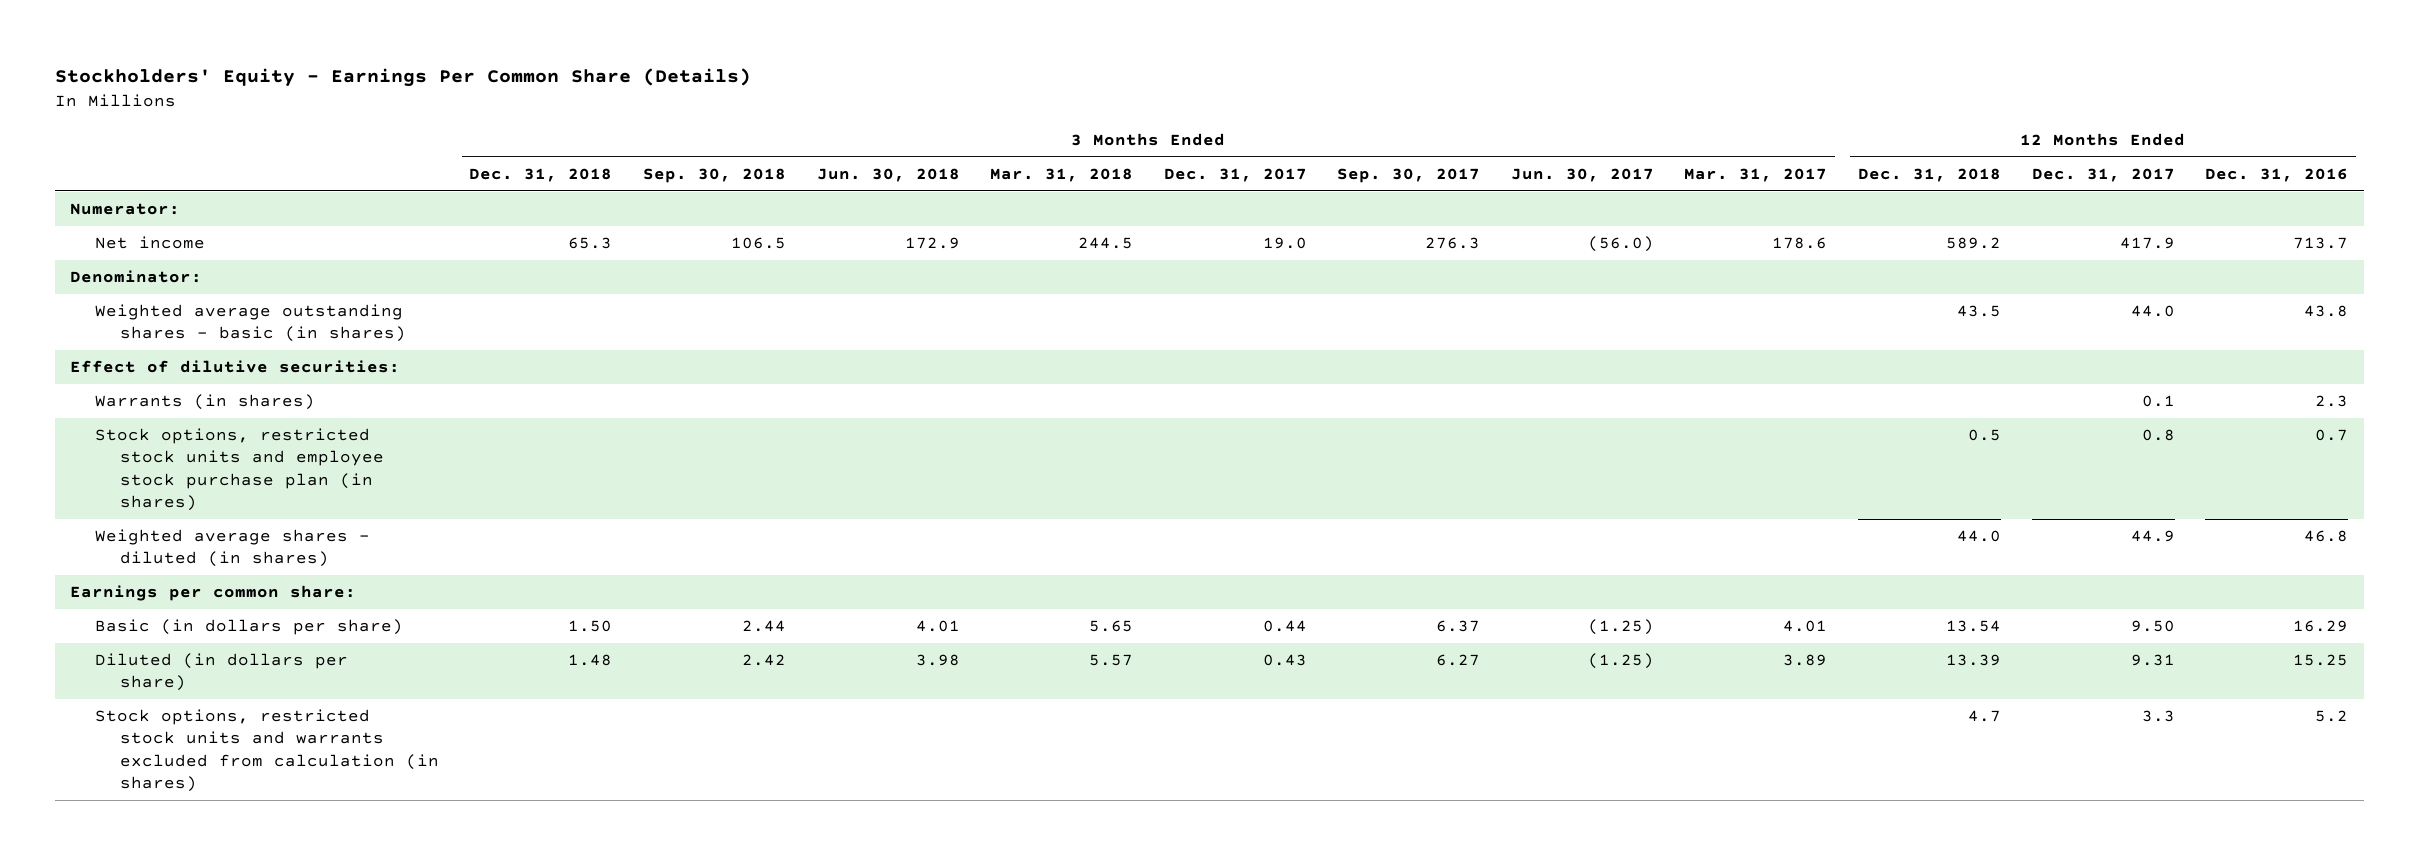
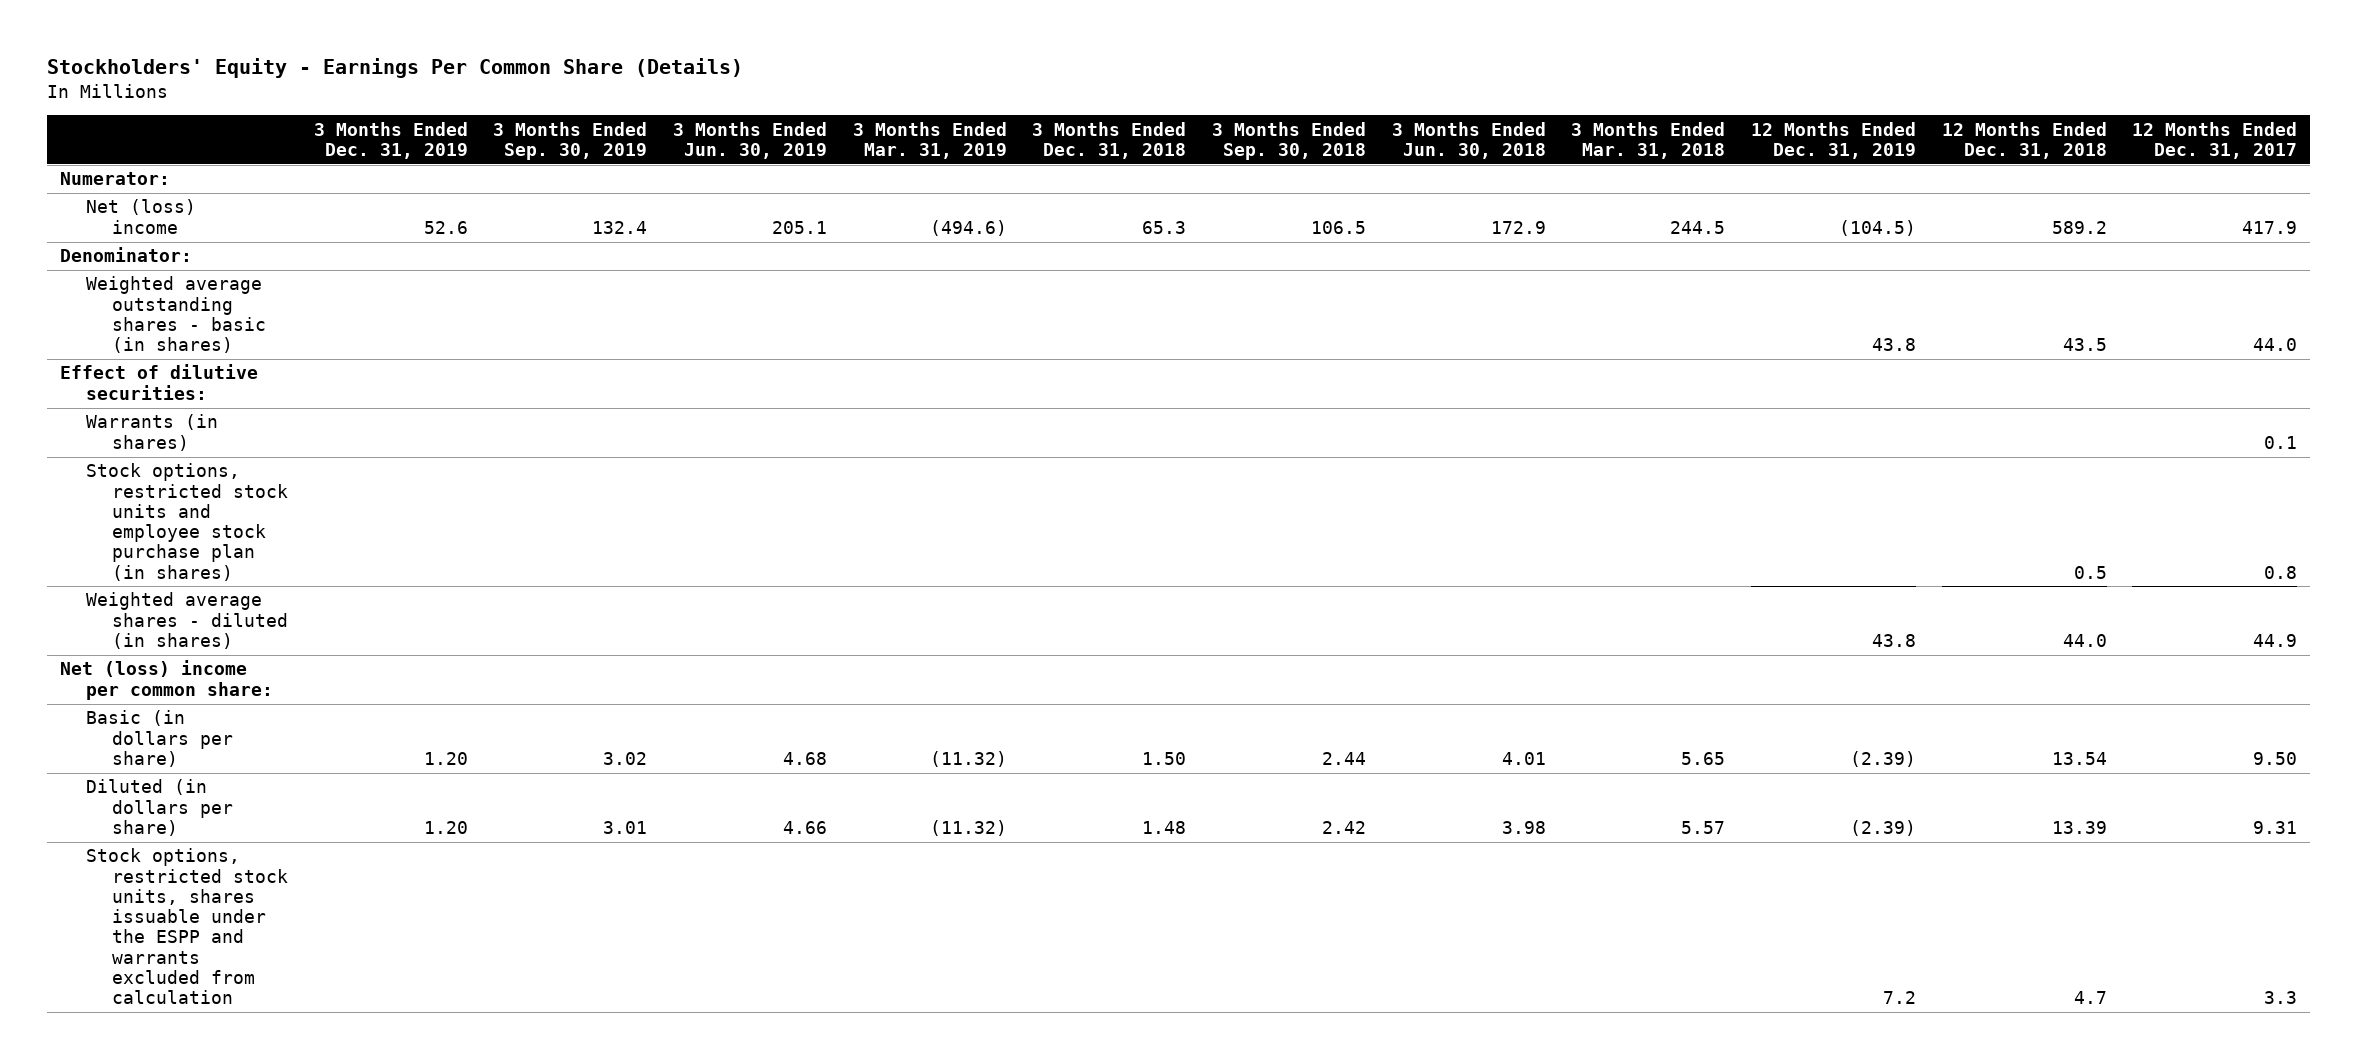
- | 3 Months Ended Dec. 31, 2018 | 3 Months Ended Sep. 30, 2018 | 3 Months Ended Jun. 30, 2018 | 3 Months Ended Mar. 31, 2018 | 3 Months Ended Dec. 31, 2017 | 3 Months Ended Sep. 30, 2017 | 3 Months Ended Jun. 30, 2017 | 3 Months Ended Mar. 31, 2017 | 12 Months Ended Dec. 31, 2018 | 12 Months Ended Dec. 31, 2017 | 12 Months Ended Dec. 31, 2016
+ | 3 Months Ended Dec. 31, 2019 | 3 Months Ended Sep. 30, 2019 | 3 Months Ended Jun. 30, 2019 | 3 Months Ended Mar. 31, 2019 | 3 Months Ended Dec. 31, 2018 | 3 Months Ended Sep. 30, 2018 | 3 Months Ended Jun. 30, 2018 | 3 Months Ended Mar. 31, 2018 | 12 Months Ended Dec. 31, 2019 | 12 Months Ended Dec. 31, 2018 | 12 Months Ended Dec. 31, 2017
- Net income | 65.3 | 106.5 | 172.9 | 244.5 | 19.0 | 276.3 | (56.0) | 178.6 | 589.2 | 417.9 | 713.7
+ Net (loss) income | 52.6 | 132.4 | 205.1 | (494.6) | 65.3 | 106.5 | 172.9 | 244.5 | (104.5) | 589.2 | 417.9
- Earnings per common share:
+ Net (loss) income per common share:
- Stock options, restricted stock units and warrants excluded from calculation (in shares) | | | | | | | | | 4.7 | 3.3 | 5.2
+ Stock options, restricted stock units, shares issuable under the ESPP and warrants excluded from calculation | | | | | | | | | 7.2 | 4.7 | 3.3

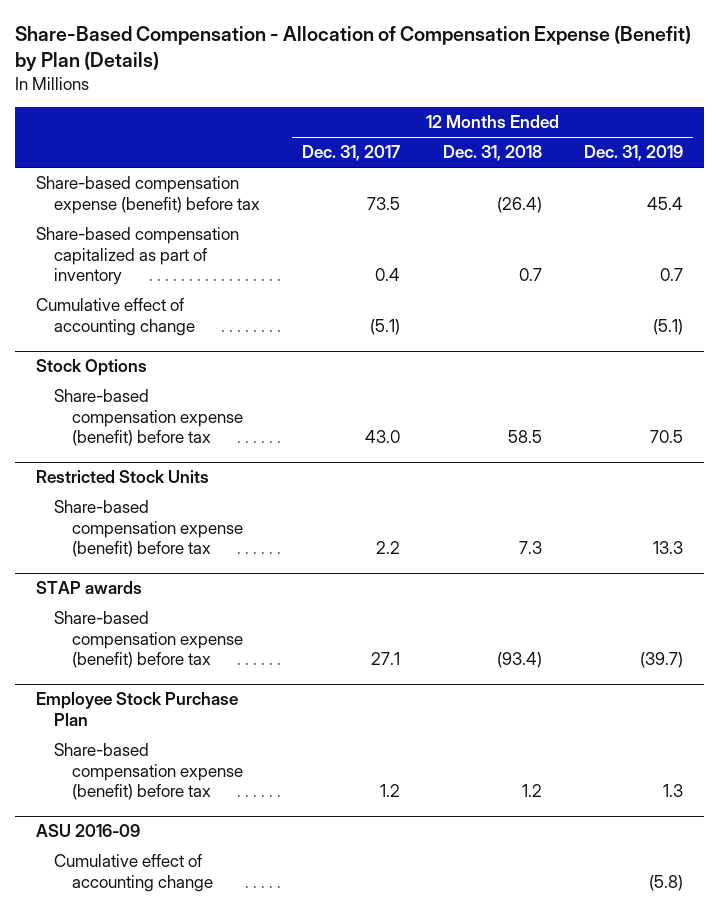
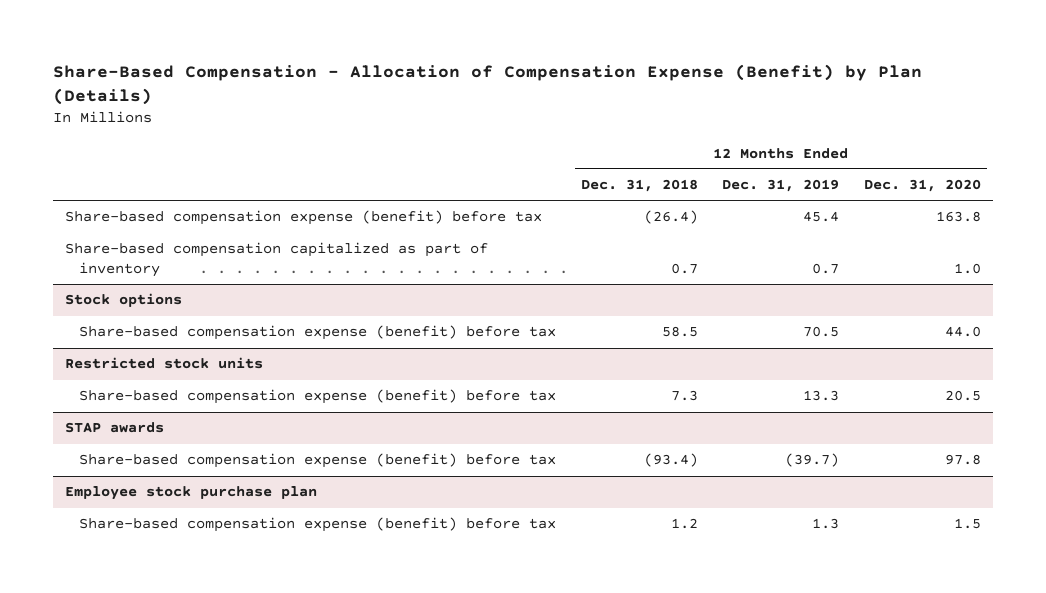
- | 12 Months Ended Dec. 31, 2017 | 12 Months Ended Dec. 31, 2018 | 12 Months Ended Dec. 31, 2019
+ | 12 Months Ended Dec. 31, 2018 | 12 Months Ended Dec. 31, 2019 | 12 Months Ended Dec. 31, 2020
- Cumulative effect of accounting change | (5.1) | | (5.1)
- Stock Options
+ Stock options
- Restricted Stock Units
+ Restricted stock units
- Employee Stock Purchase Plan
+ Employee stock purchase plan
- ASU 2016-09
- Cumulative effect of accounting change | | | (5.8)

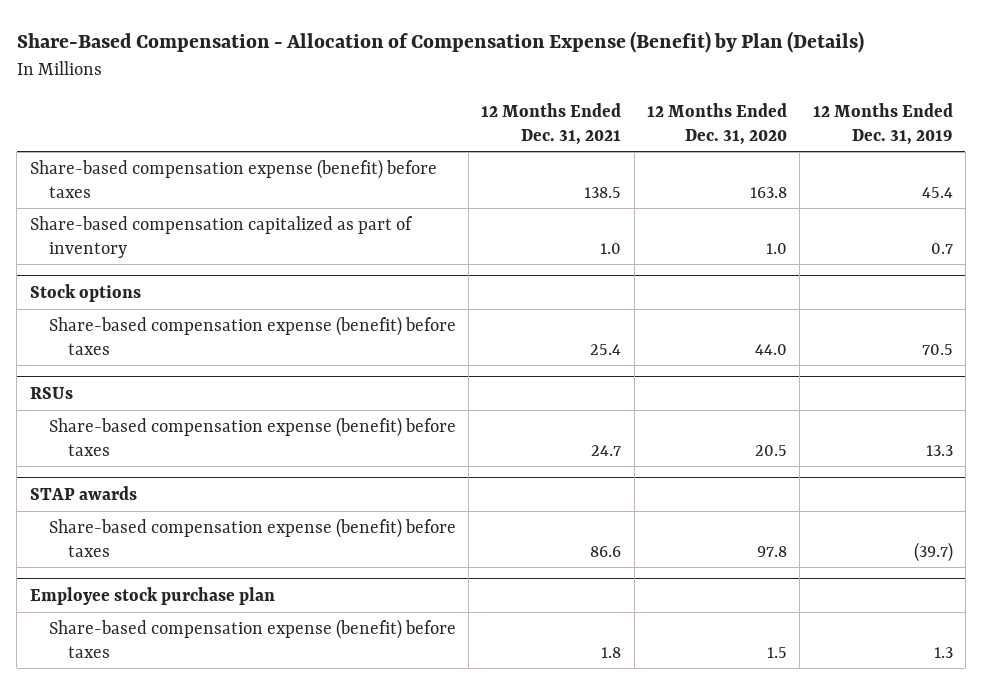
- | 12 Months Ended Dec. 31, 2018 | 12 Months Ended Dec. 31, 2019 | 12 Months Ended Dec. 31, 2020
+ | 12 Months Ended Dec. 31, 2021 | 12 Months Ended Dec. 31, 2020 | 12 Months Ended Dec. 31, 2019
- Share-based compensation expense (benefit) before tax | (26.4) | 45.4 | 163.8
+ Share-based compensation expense (benefit) before taxes | 138.5 | 163.8 | 45.4
@ Stock options
- Share-based compensation expense (benefit) before tax | 58.5 | 70.5 | 44.0
- Restricted stock units
- Share-based compensation expense (benefit) before tax | 7.3 | 13.3 | 20.5
@ Stock options
+ Share-based compensation expense (benefit) before taxes | 25.4 | 44.0 | 70.5
+ RSUs
+ Share-based compensation expense (benefit) before taxes | 24.7 | 20.5 | 13.3
@ STAP awards
- Share-based compensation expense (benefit) before tax | (93.4) | (39.7) | 97.8
+ Share-based compensation expense (benefit) before taxes | 86.6 | 97.8 | (39.7)
@ Employee stock purchase plan
- Share-based compensation expense (benefit) before tax | 1.2 | 1.3 | 1.5
+ Share-based compensation expense (benefit) before taxes | 1.8 | 1.5 | 1.3

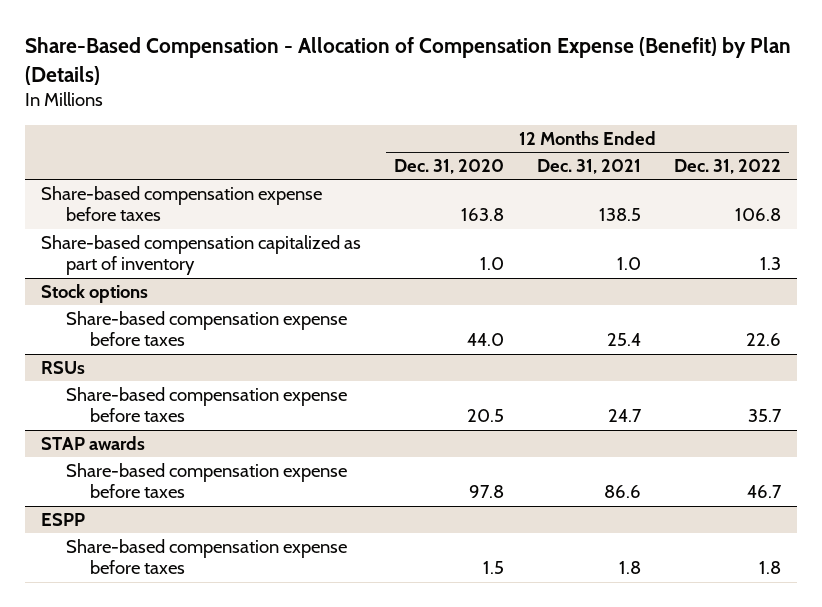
- | 12 Months Ended Dec. 31, 2021 | 12 Months Ended Dec. 31, 2020 | 12 Months Ended Dec. 31, 2019
+ | 12 Months Ended Dec. 31, 2020 | 12 Months Ended Dec. 31, 2021 | 12 Months Ended Dec. 31, 2022
- Share-based compensation expense (benefit) before taxes | 138.5 | 163.8 | 45.4
+ Share-based compensation expense before taxes | 163.8 | 138.5 | 106.8
@ Stock options
- Share-based compensation expense (benefit) before taxes | 25.4 | 44.0 | 70.5
+ Share-based compensation expense before taxes | 44.0 | 25.4 | 22.6
@ RSUs
- Share-based compensation expense (benefit) before taxes | 24.7 | 20.5 | 13.3
+ Share-based compensation expense before taxes | 20.5 | 24.7 | 35.7
@ STAP awards
- Share-based compensation expense (benefit) before taxes | 86.6 | 97.8 | (39.7)
- Employee stock purchase plan
- Share-based compensation expense (benefit) before taxes | 1.8 | 1.5 | 1.3
@ STAP awards
+ Share-based compensation expense before taxes | 97.8 | 86.6 | 46.7
+ ESPP
+ Share-based compensation expense before taxes | 1.5 | 1.8 | 1.8

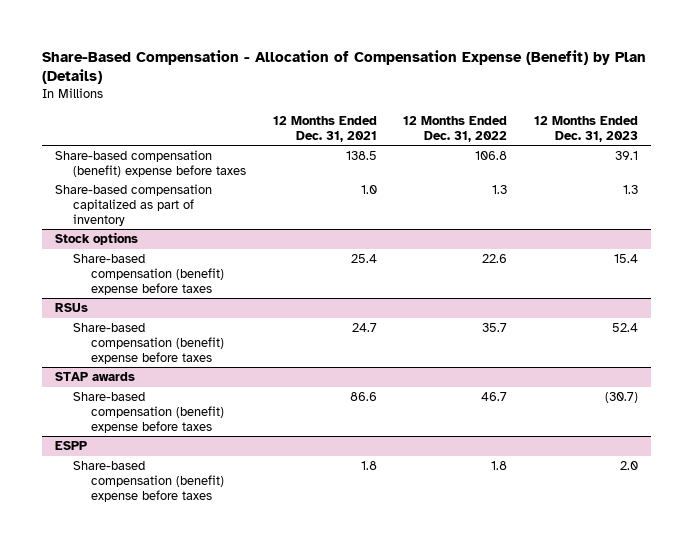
- | 12 Months Ended Dec. 31, 2020 | 12 Months Ended Dec. 31, 2021 | 12 Months Ended Dec. 31, 2022
+ | 12 Months Ended Dec. 31, 2021 | 12 Months Ended Dec. 31, 2022 | 12 Months Ended Dec. 31, 2023
- Share-based compensation expense before taxes | 163.8 | 138.5 | 106.8
+ Share-based compensation (benefit) expense before taxes | 138.5 | 106.8 | 39.1
@ Stock options
- Share-based compensation expense before taxes | 44.0 | 25.4 | 22.6
+ Share-based compensation (benefit) expense before taxes | 25.4 | 22.6 | 15.4
@ RSUs
- Share-based compensation expense before taxes | 20.5 | 24.7 | 35.7
+ Share-based compensation (benefit) expense before taxes | 24.7 | 35.7 | 52.4
@ STAP awards
- Share-based compensation expense before taxes | 97.8 | 86.6 | 46.7
+ Share-based compensation (benefit) expense before taxes | 86.6 | 46.7 | (30.7)
@ ESPP
- Share-based compensation expense before taxes | 1.5 | 1.8 | 1.8
+ Share-based compensation (benefit) expense before taxes | 1.8 | 1.8 | 2.0

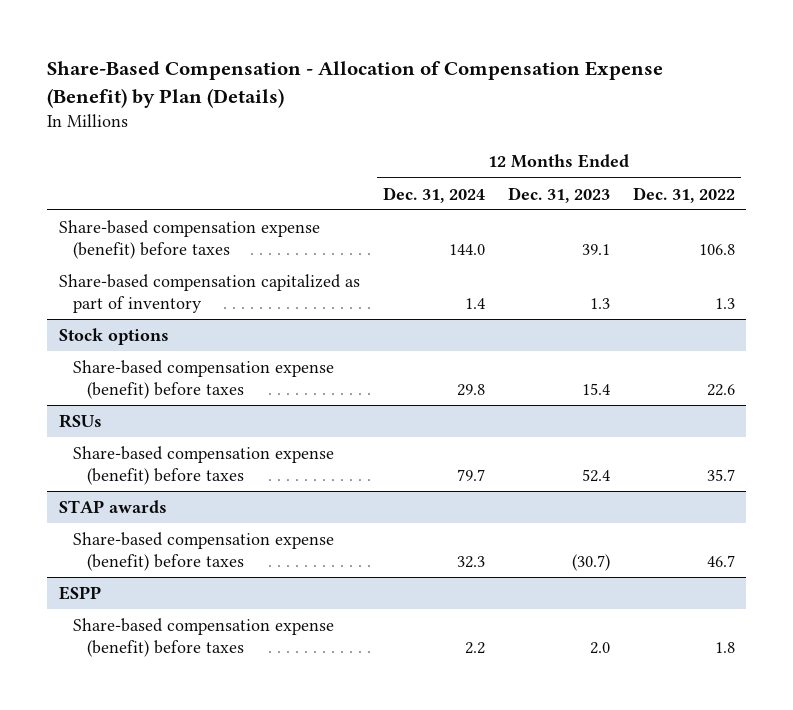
- | 12 Months Ended Dec. 31, 2021 | 12 Months Ended Dec. 31, 2022 | 12 Months Ended Dec. 31, 2023
+ | 12 Months Ended Dec. 31, 2024 | 12 Months Ended Dec. 31, 2023 | 12 Months Ended Dec. 31, 2022
- Share-based compensation (benefit) expense before taxes | 138.5 | 106.8 | 39.1
+ Share-based compensation expense (benefit) before taxes | 144.0 | 39.1 | 106.8
@ Stock options
- Share-based compensation (benefit) expense before taxes | 25.4 | 22.6 | 15.4
+ Share-based compensation expense (benefit) before taxes | 29.8 | 15.4 | 22.6
@ RSUs
- Share-based compensation (benefit) expense before taxes | 24.7 | 35.7 | 52.4
+ Share-based compensation expense (benefit) before taxes | 79.7 | 52.4 | 35.7
@ STAP awards
- Share-based compensation (benefit) expense before taxes | 86.6 | 46.7 | (30.7)
+ Share-based compensation expense (benefit) before taxes | 32.3 | (30.7) | 46.7
@ ESPP
- Share-based compensation (benefit) expense before taxes | 1.8 | 1.8 | 2.0
+ Share-based compensation expense (benefit) before taxes | 2.2 | 2.0 | 1.8

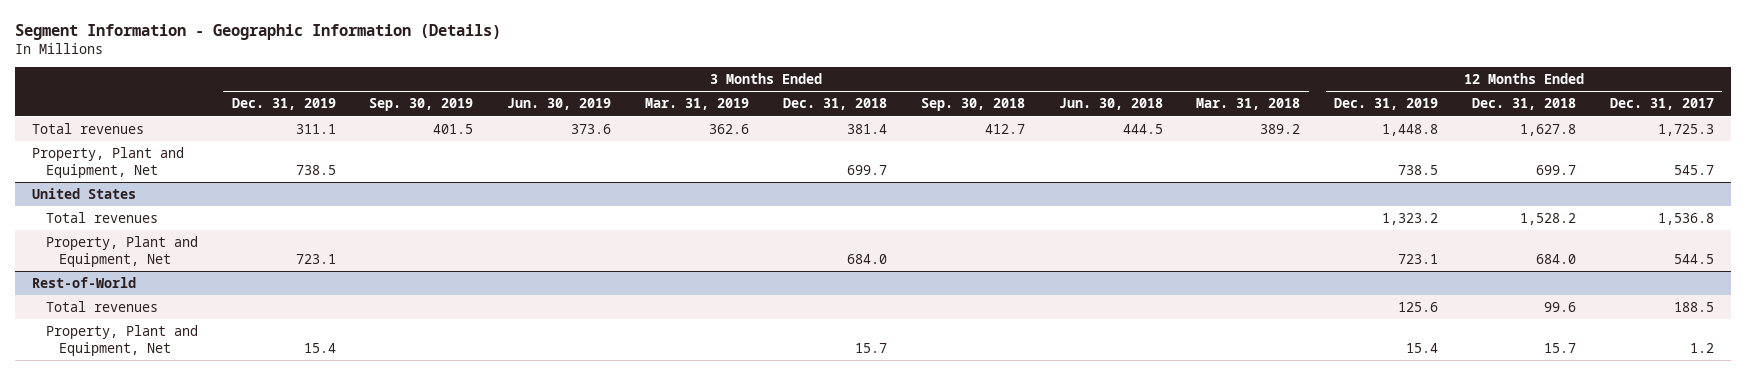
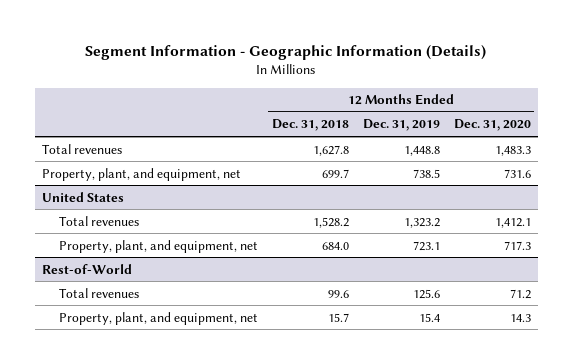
- | 3 Months Ended Dec. 31, 2019 | 3 Months Ended Sep. 30, 2019 | 3 Months Ended Jun. 30, 2019 | 3 Months Ended Mar. 31, 2019 | 3 Months Ended Dec. 31, 2018 | 3 Months Ended Sep. 30, 2018 | 3 Months Ended Jun. 30, 2018 | 3 Months Ended Mar. 31, 2018 | 12 Months Ended Dec. 31, 2019 | 12 Months Ended Dec. 31, 2018 | 12 Months Ended Dec. 31, 2017
+ | 12 Months Ended Dec. 31, 2018 | 12 Months Ended Dec. 31, 2019 | 12 Months Ended Dec. 31, 2020
- Property, Plant and Equipment, Net | 738.5 | | | | 699.7 | | | | 738.5 | 699.7 | 545.7
+ Property, plant, and equipment, net | 699.7 | 738.5 | 731.6
@ United States
- Property, Plant and Equipment, Net | 723.1 | | | | 684.0 | | | | 723.1 | 684.0 | 544.5
+ Property, plant, and equipment, net | 684.0 | 723.1 | 717.3
@ Rest-of-World
- Property, Plant and Equipment, Net | 15.4 | | | | 15.7 | | | | 15.4 | 15.7 | 1.2
+ Property, plant, and equipment, net | 15.7 | 15.4 | 14.3

